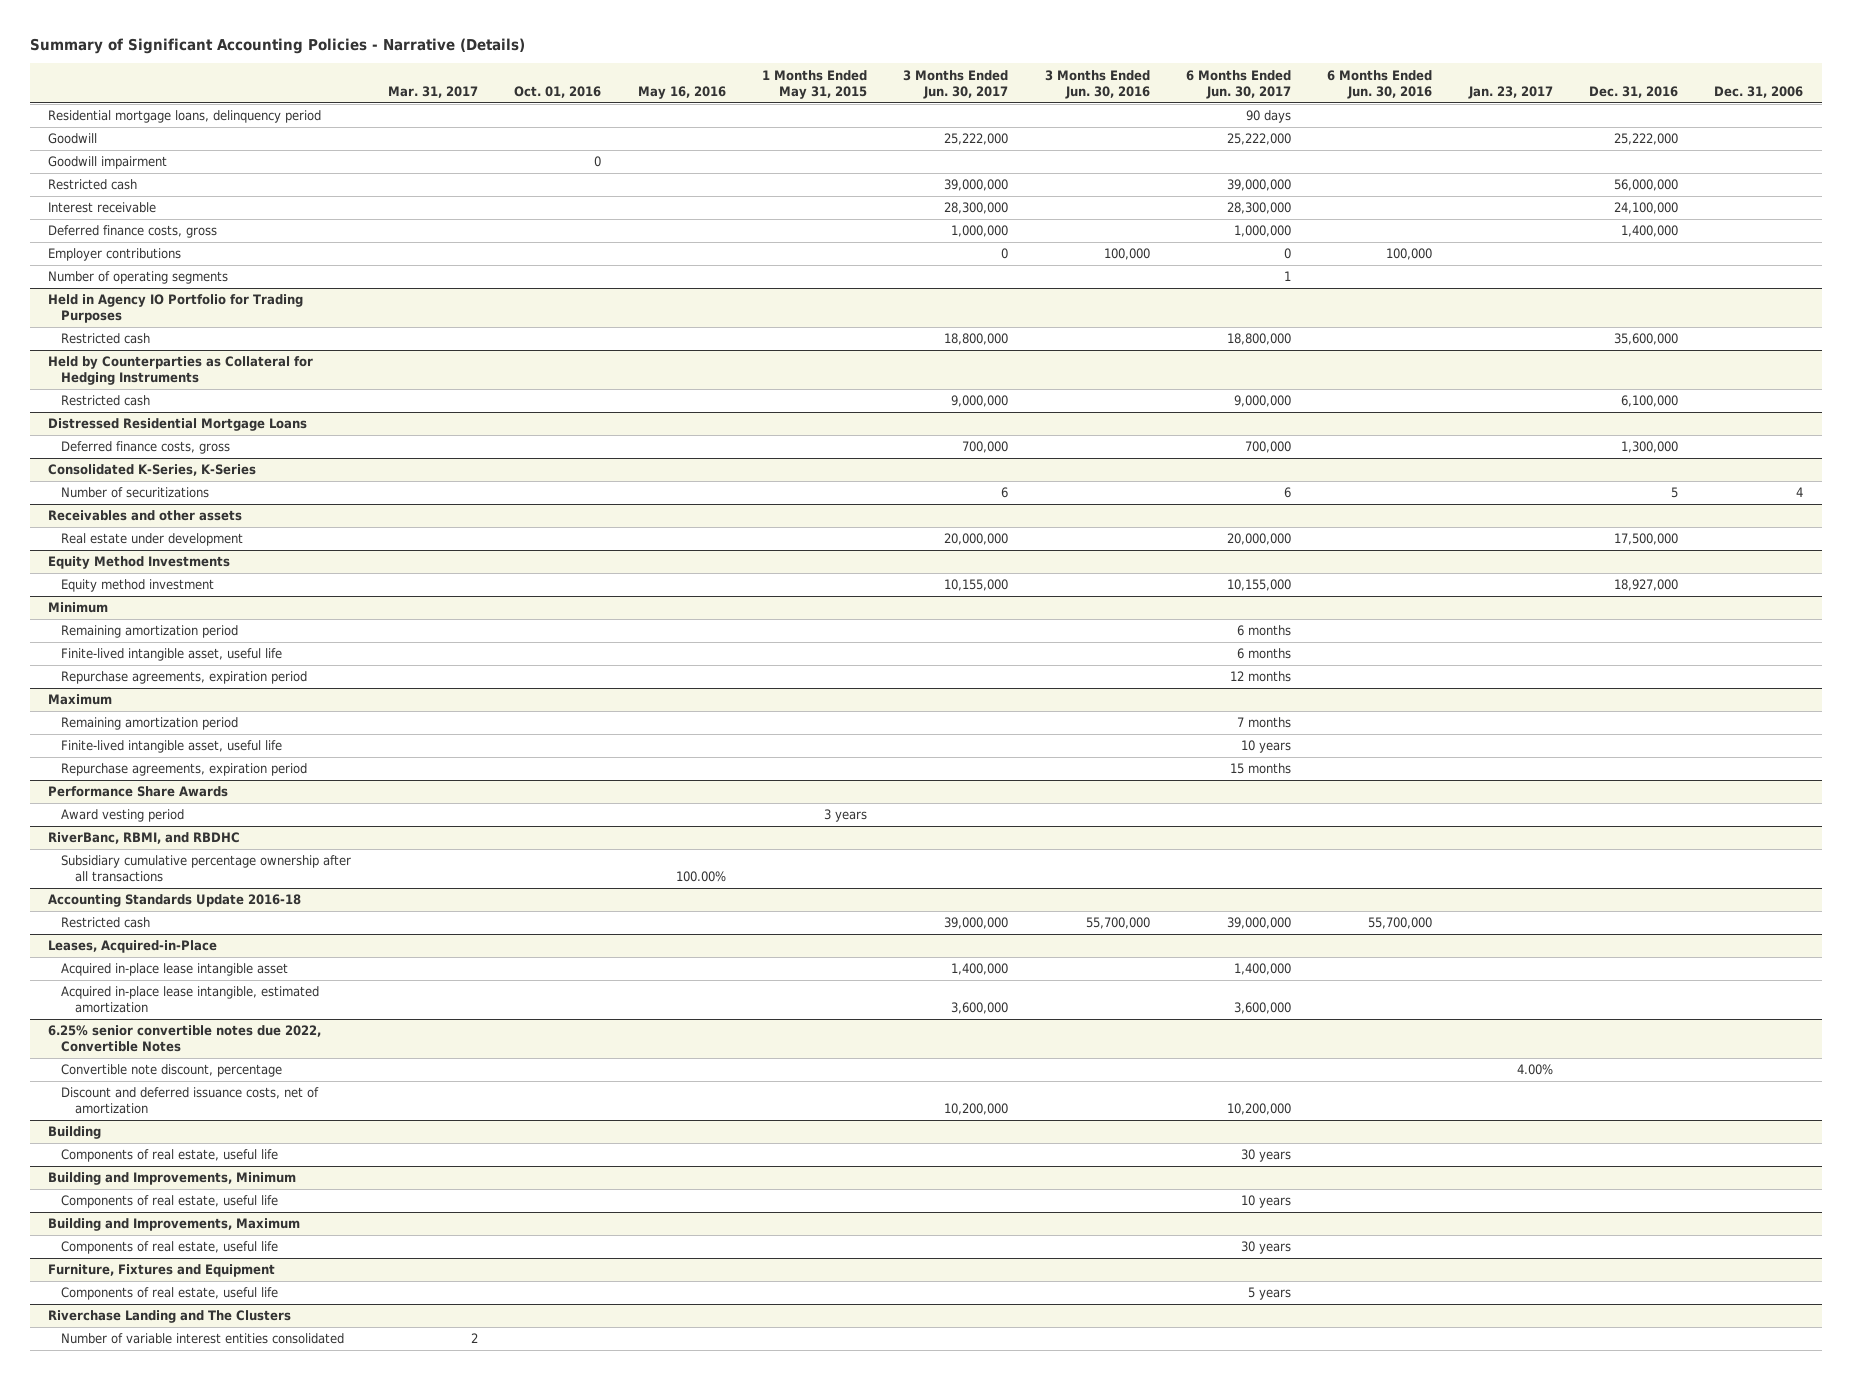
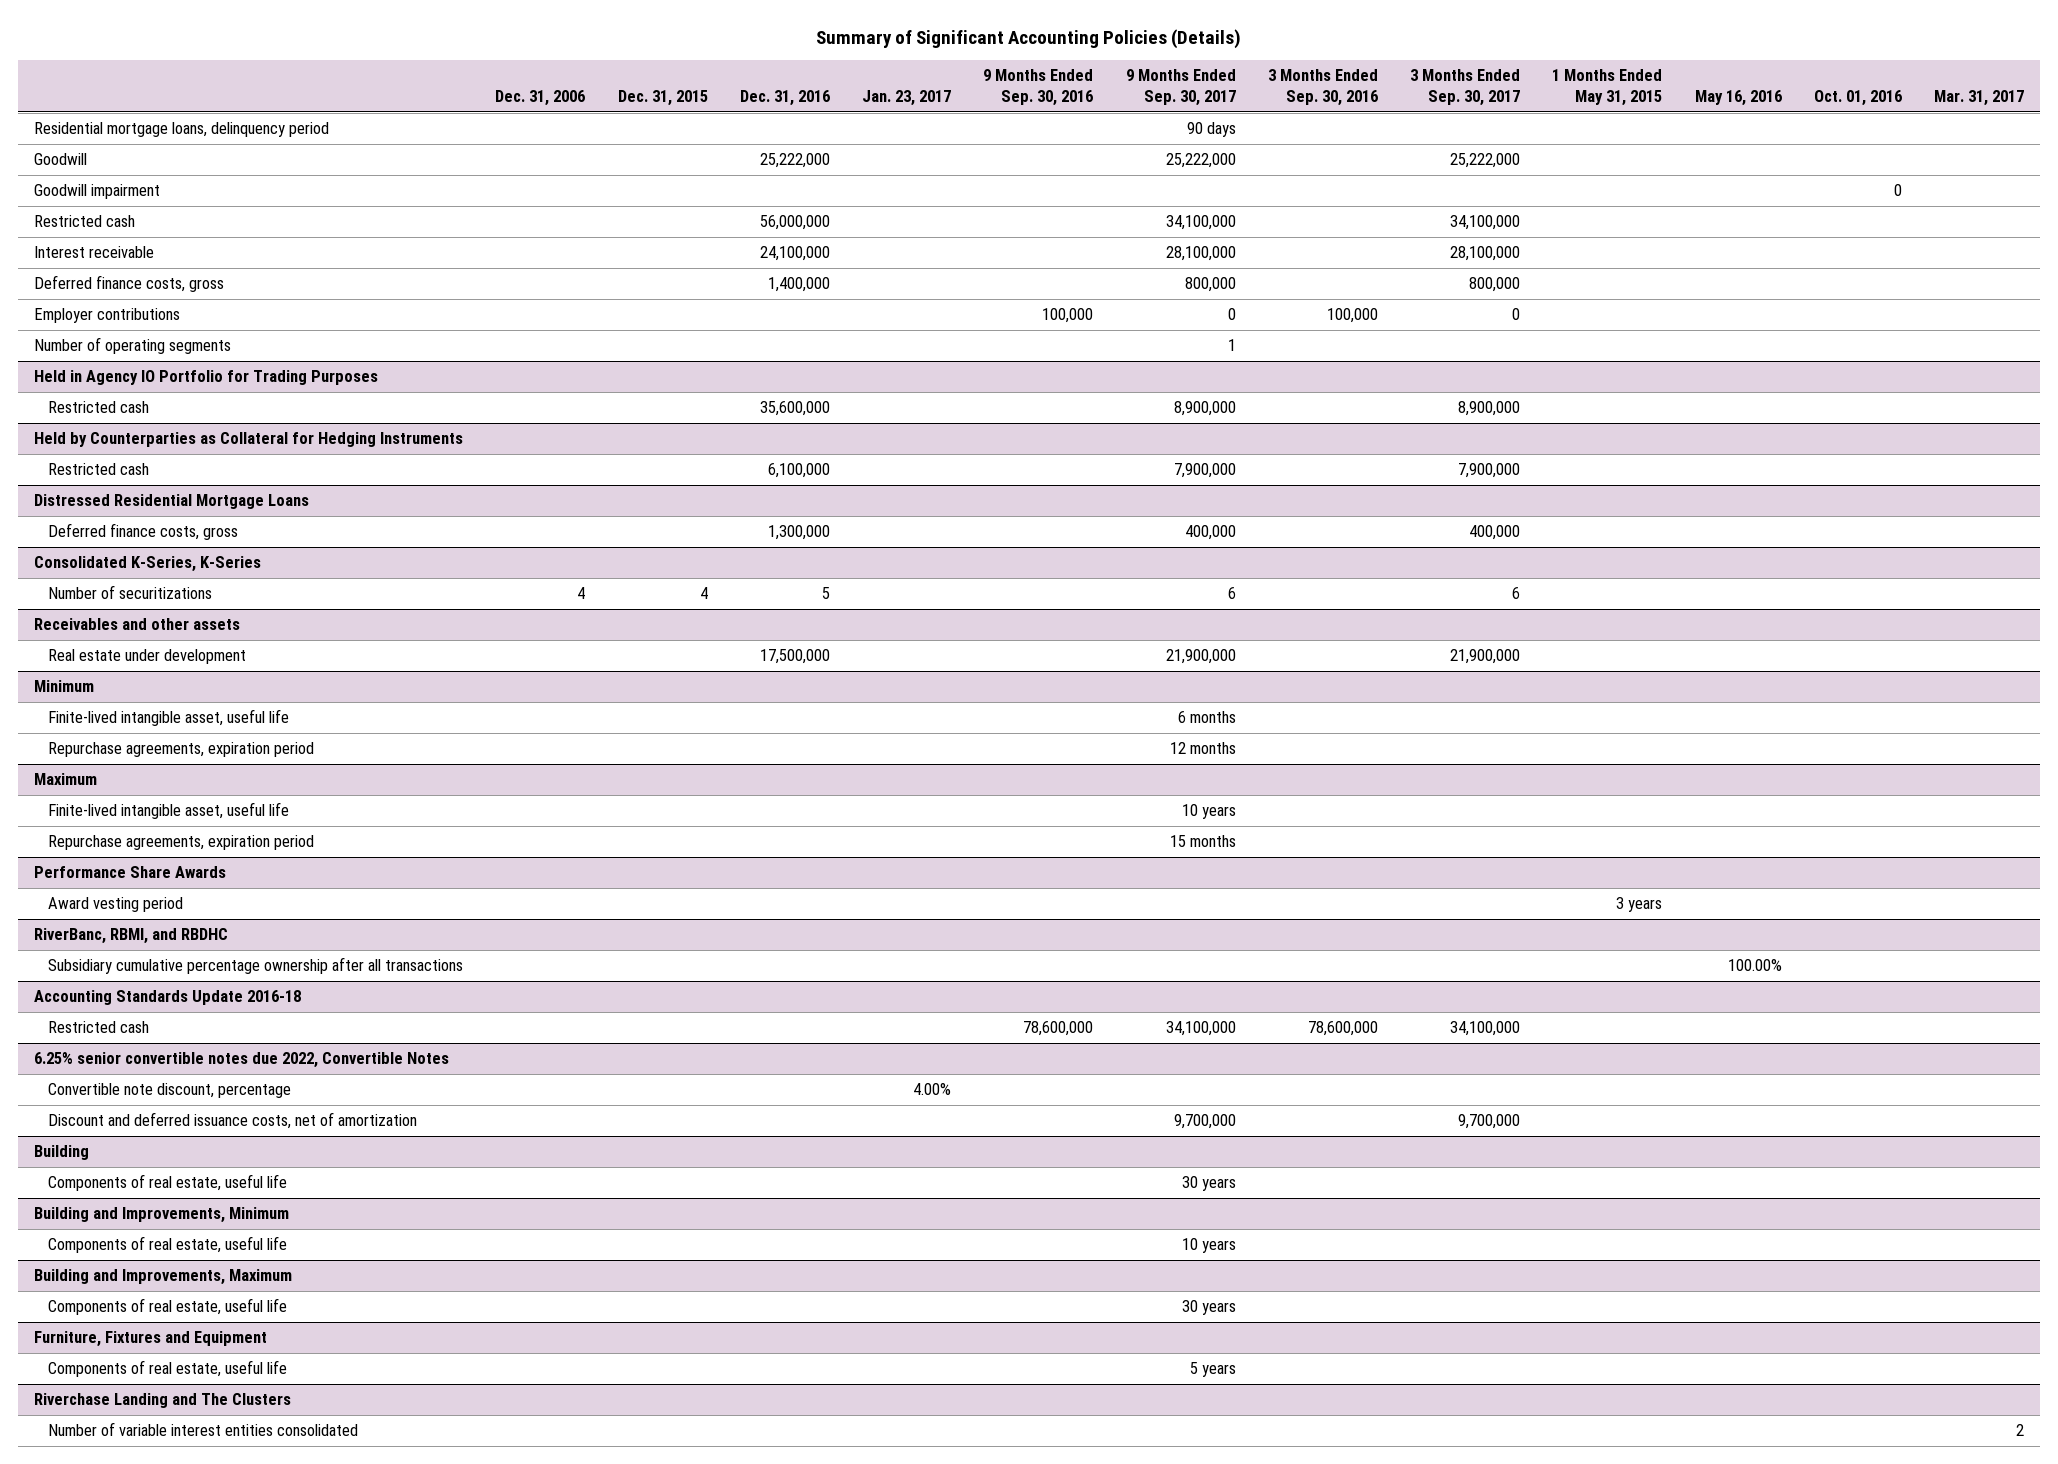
- Summary of Significant Accounting Policies - Narrative (Details)
+ Summary of Significant Accounting Policies (Details)
- | Mar. 31, 2017 | Oct. 01, 2016 | May 16, 2016 | 1 Months Ended May 31, 2015 | 3 Months Ended Jun. 30, 2017 | 3 Months Ended Jun. 30, 2016 | 6 Months Ended Jun. 30, 2017 | 6 Months Ended Jun. 30, 2016 | Jan. 23, 2017 | Dec. 31, 2016 | Dec. 31, 2006
+ | Dec. 31, 2006 | Dec. 31, 2015 | Dec. 31, 2016 | Jan. 23, 2017 | 9 Months Ended Sep. 30, 2016 | 9 Months Ended Sep. 30, 2017 | 3 Months Ended Sep. 30, 2016 | 3 Months Ended Sep. 30, 2017 | 1 Months Ended May 31, 2015 | May 16, 2016 | Oct. 01, 2016 | Mar. 31, 2017
- Equity Method Investments
- Equity method investment | | | | | 10,155,000 | | 10,155,000 | | | 18,927,000 |
@ Minimum
- Remaining amortization period | | | | | | | 6 months | | | |
@ Maximum
- Remaining amortization period | | | | | | | 7 months | | | |
- Leases, Acquired-in-Place
- Acquired in-place lease intangible asset | | | | | 1,400,000 | | 1,400,000 | | | |
- Acquired in-place lease intangible, estimated amortization | | | | | 3,600,000 | | 3,600,000 | | | |

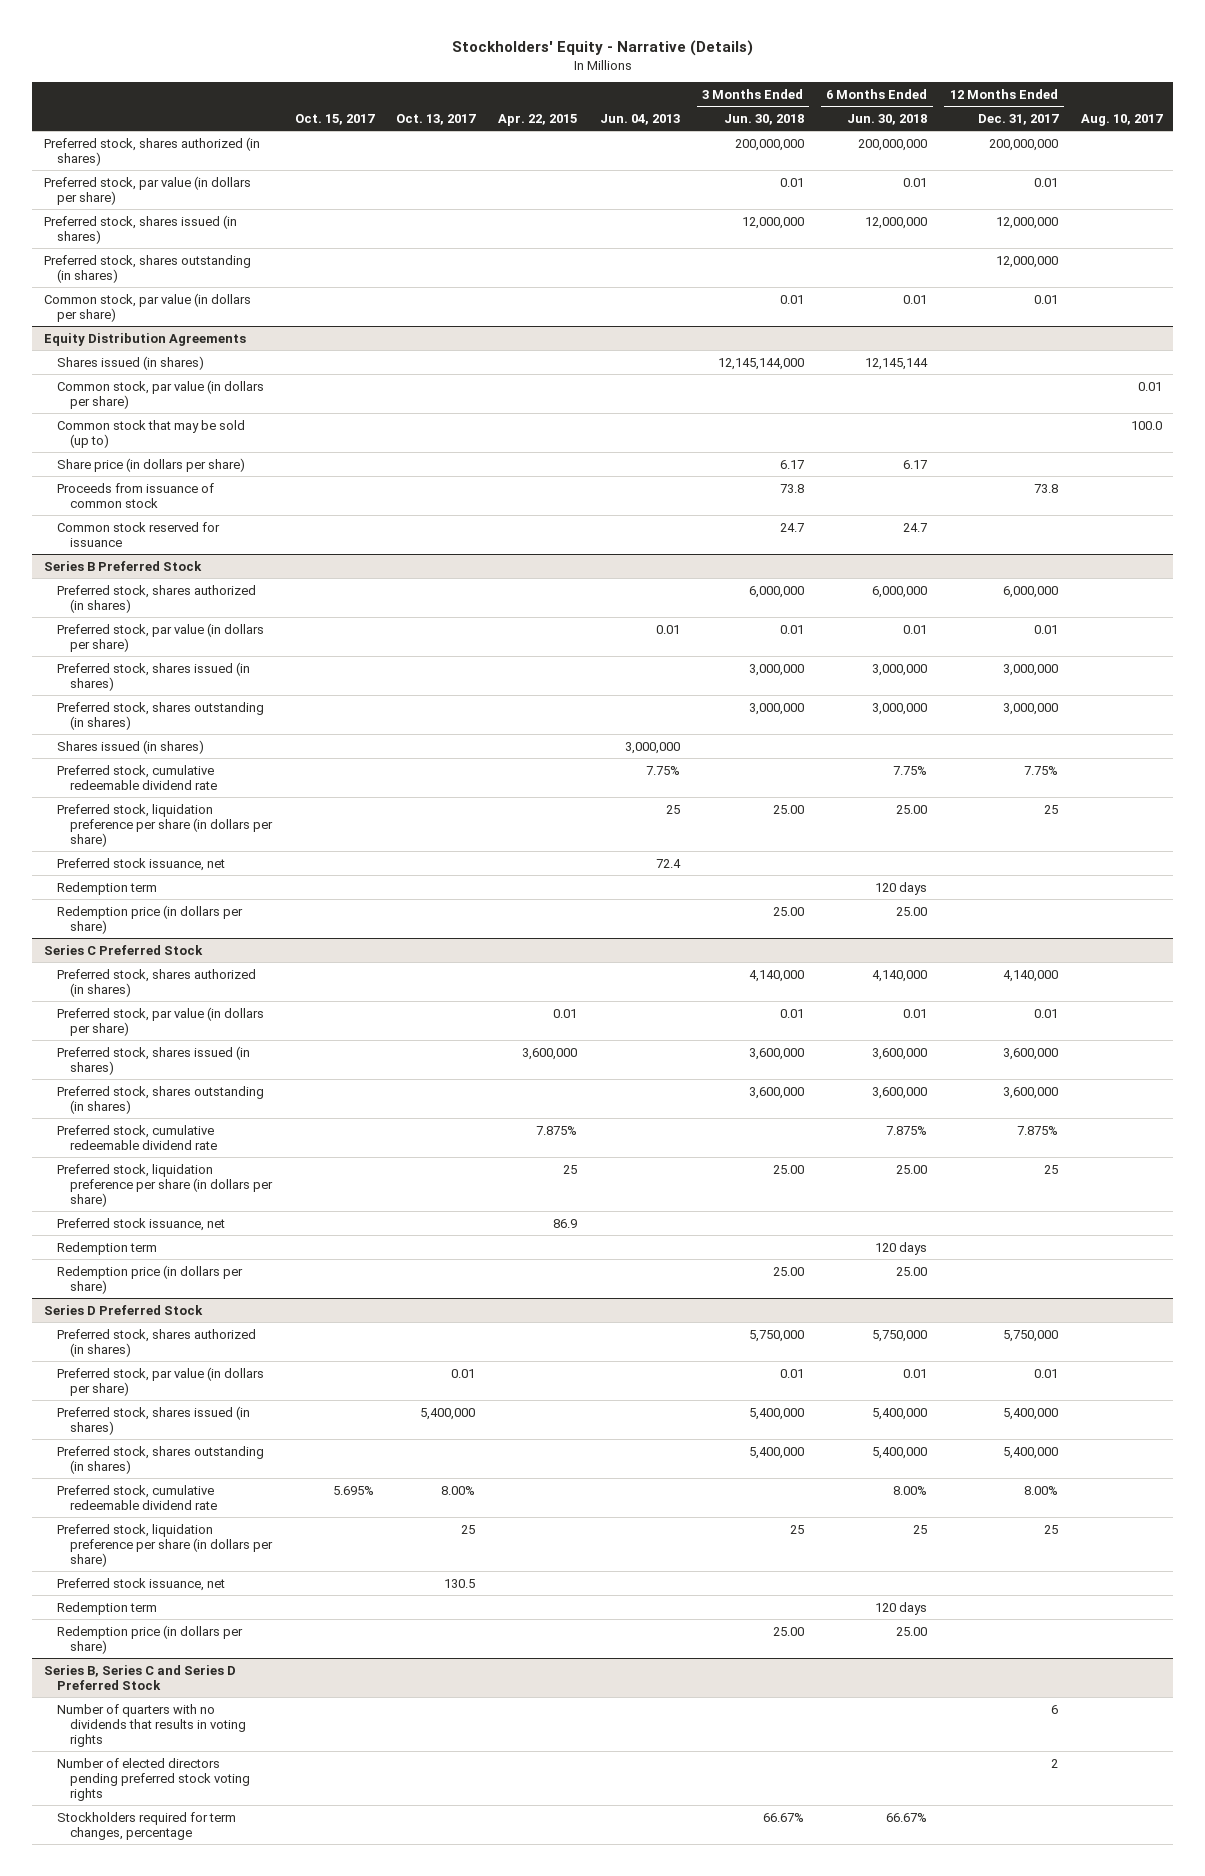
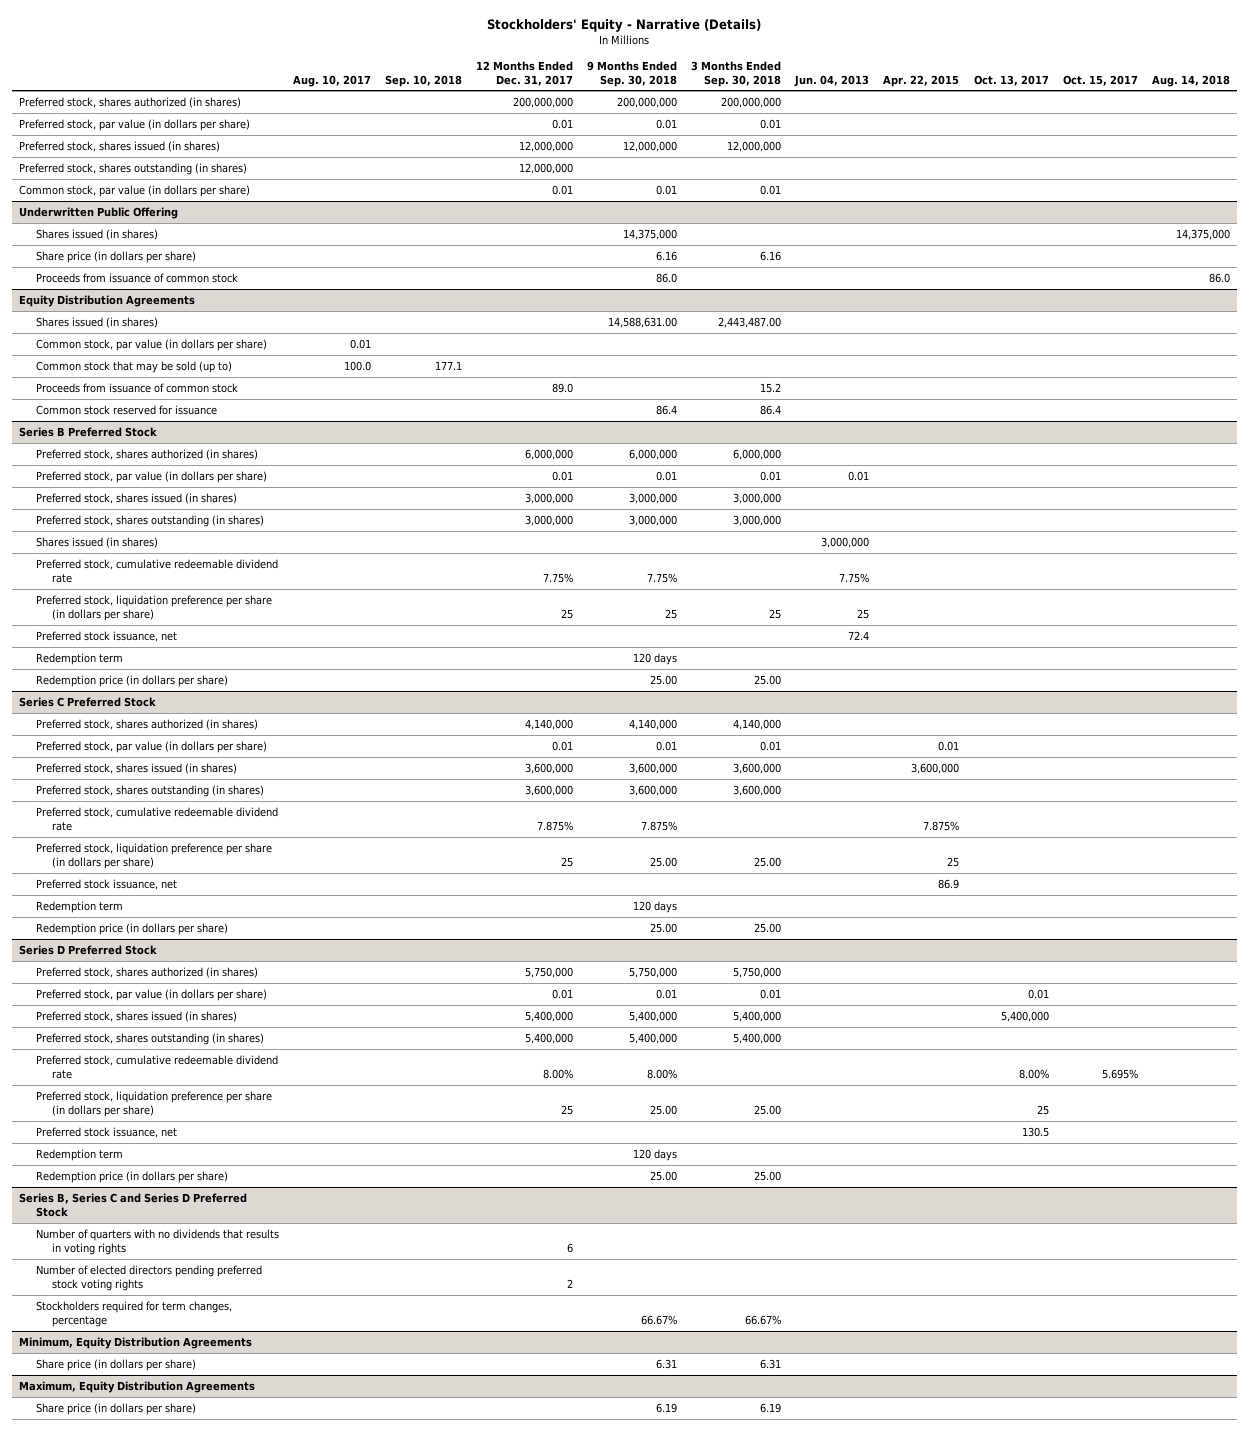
- | Oct. 15, 2017 | Oct. 13, 2017 | Apr. 22, 2015 | Jun. 04, 2013 | 3 Months Ended Jun. 30, 2018 | 6 Months Ended Jun. 30, 2018 | 12 Months Ended Dec. 31, 2017 | Aug. 10, 2017
+ | Aug. 10, 2017 | Sep. 10, 2018 | 12 Months Ended Dec. 31, 2017 | 9 Months Ended Sep. 30, 2018 | 3 Months Ended Sep. 30, 2018 | Jun. 04, 2013 | Apr. 22, 2015 | Oct. 13, 2017 | Oct. 15, 2017 | Aug. 14, 2018
+ Underwritten Public Offering
+ Shares issued (in shares) | | | | 14,375,000 | | | | | | 14,375,000
+ Share price (in dollars per share) | | | | 6.16 | 6.16 | | | | |
+ Proceeds from issuance of common stock | | | | 86.0 | | | | | | 86.0
@ Equity Distribution Agreements
- Share price (in dollars per share) | | | | | 6.17 | 6.17 | |
- Proceeds from issuance of common stock | | | | | 73.8 | | 73.8 |
+ Proceeds from issuance of common stock | | | 89.0 | | 15.2 | | | | |
+ Minimum, Equity Distribution Agreements
+ Share price (in dollars per share) | | | | 6.31 | 6.31 | | | | |
+ Maximum, Equity Distribution Agreements
+ Share price (in dollars per share) | | | | 6.19 | 6.19 | | | | |

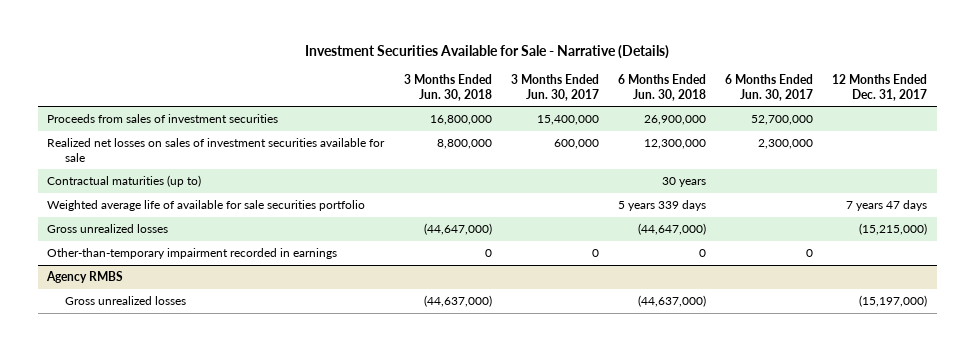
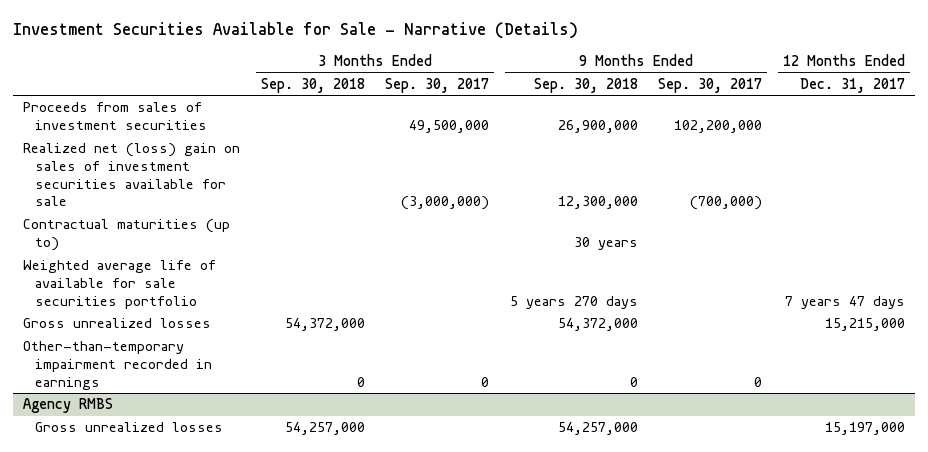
- | 3 Months Ended Jun. 30, 2018 | 3 Months Ended Jun. 30, 2017 | 6 Months Ended Jun. 30, 2018 | 6 Months Ended Jun. 30, 2017 | 12 Months Ended Dec. 31, 2017
+ | 3 Months Ended Sep. 30, 2018 | 3 Months Ended Sep. 30, 2017 | 9 Months Ended Sep. 30, 2018 | 9 Months Ended Sep. 30, 2017 | 12 Months Ended Dec. 31, 2017
- Realized net losses on sales of investment securities available for sale | 8,800,000 | 600,000 | 12,300,000 | 2,300,000 |
+ Realized net (loss) gain on sales of investment securities available for sale | | (3,000,000) | 12,300,000 | (700,000) |
- Gross unrealized losses | (44,647,000) | | (44,647,000) | | (15,215,000)
+ Gross unrealized losses | 54,372,000 | | 54,372,000 | | 15,215,000
@ Agency RMBS
- Gross unrealized losses | (44,637,000) | | (44,637,000) | | (15,197,000)
+ Gross unrealized losses | 54,257,000 | | 54,257,000 | | 15,197,000

